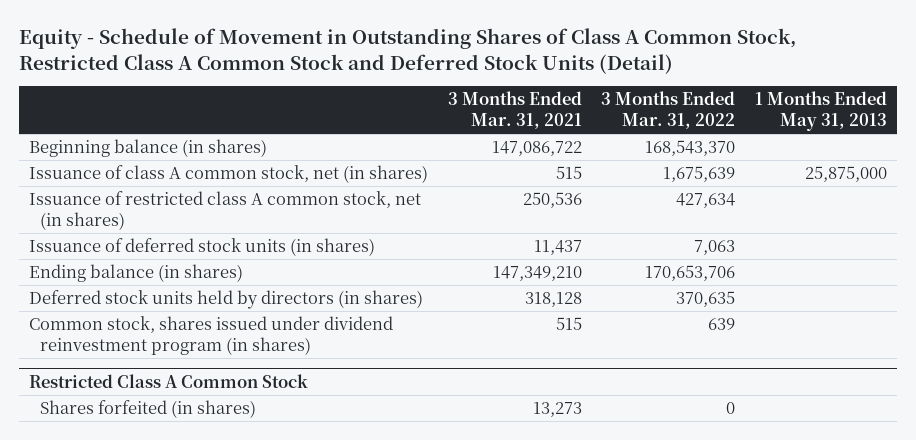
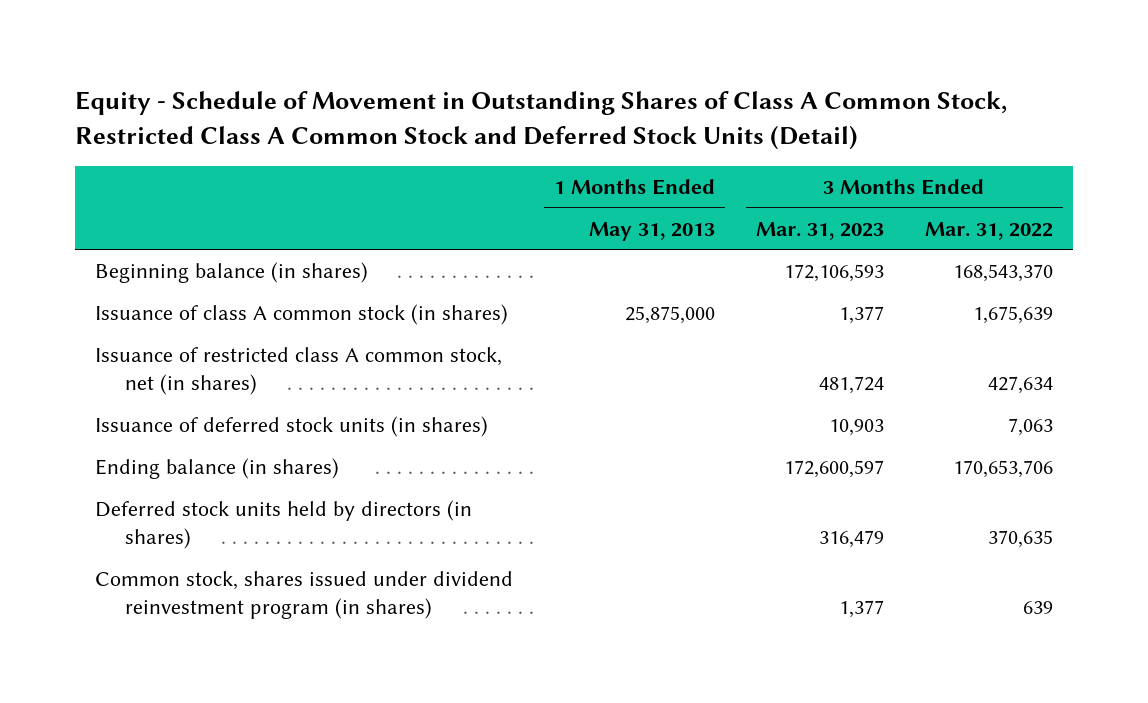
- | 3 Months Ended Mar. 31, 2021 | 3 Months Ended Mar. 31, 2022 | 1 Months Ended May 31, 2013
+ | 1 Months Ended May 31, 2013 | 3 Months Ended Mar. 31, 2023 | 3 Months Ended Mar. 31, 2022
- Issuance of class A common stock, net (in shares) | 515 | 1,675,639 | 25,875,000
+ Issuance of class A common stock (in shares) | 25,875,000 | 1,377 | 1,675,639
- Restricted Class A Common Stock
- Shares forfeited (in shares) | 13,273 | 0 |

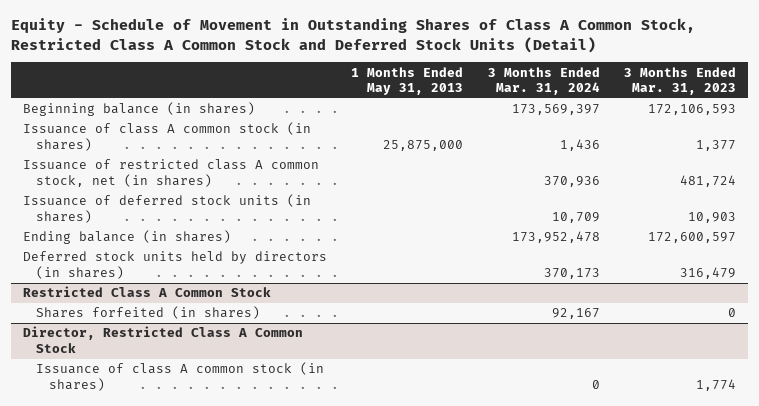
- | 1 Months Ended May 31, 2013 | 3 Months Ended Mar. 31, 2023 | 3 Months Ended Mar. 31, 2022
+ | 1 Months Ended May 31, 2013 | 3 Months Ended Mar. 31, 2024 | 3 Months Ended Mar. 31, 2023
- Common stock, shares issued under dividend reinvestment program (in shares) | | 1,377 | 639
+ Restricted Class A Common Stock
+ Shares forfeited (in shares) | | 92,167 | 0
+ Director, Restricted Class A Common Stock
+ Issuance of class A common stock (in shares) | | 0 | 1,774

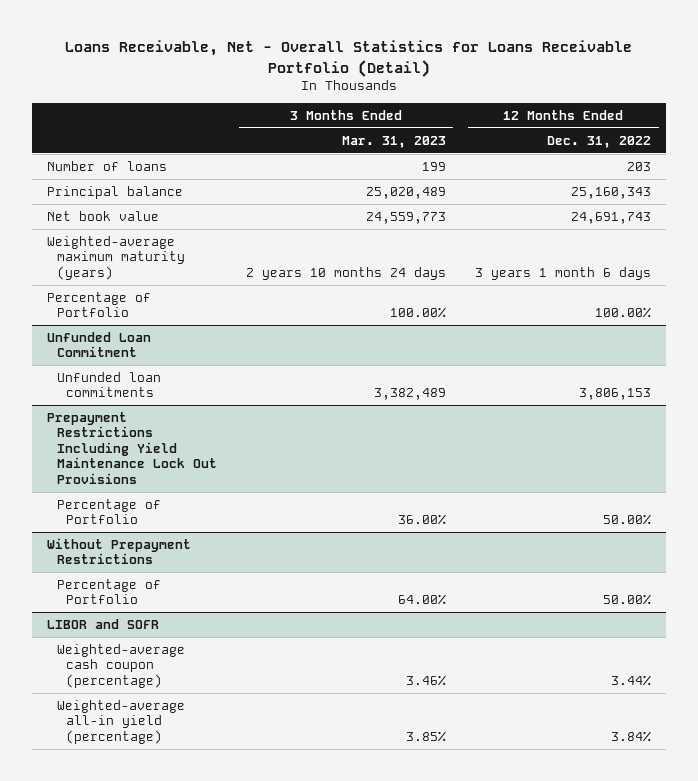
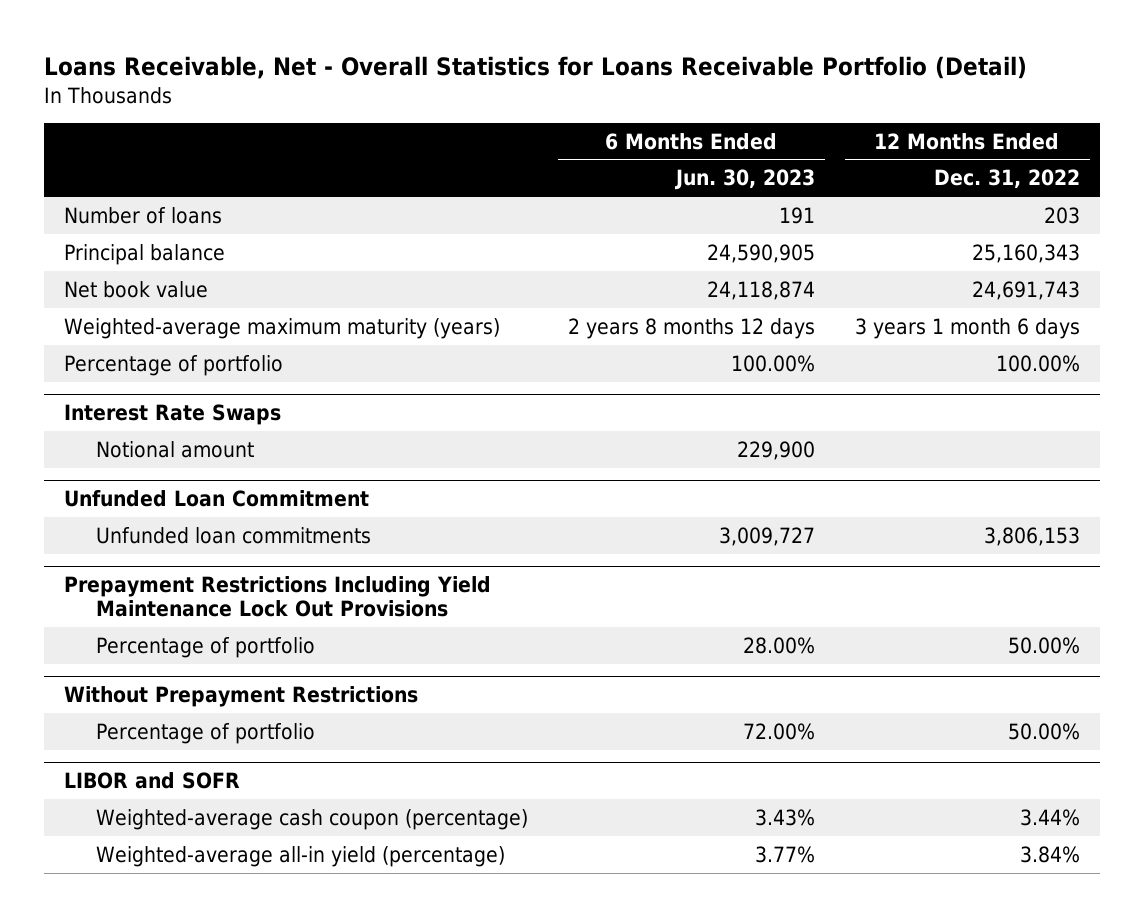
- | 3 Months Ended Mar. 31, 2023 | 12 Months Ended Dec. 31, 2022
+ | 6 Months Ended Jun. 30, 2023 | 12 Months Ended Dec. 31, 2022
- Percentage of Portfolio | 100.00% | 100.00%
+ Percentage of portfolio | 100.00% | 100.00%
+ Interest Rate Swaps
+ Notional amount | 229,900 |
@ Prepayment Restrictions Including Yield Maintenance Lock Out Provisions
- Percentage of Portfolio | 36.00% | 50.00%
+ Percentage of portfolio | 28.00% | 50.00%
@ Without Prepayment Restrictions
- Percentage of Portfolio | 64.00% | 50.00%
+ Percentage of portfolio | 72.00% | 50.00%

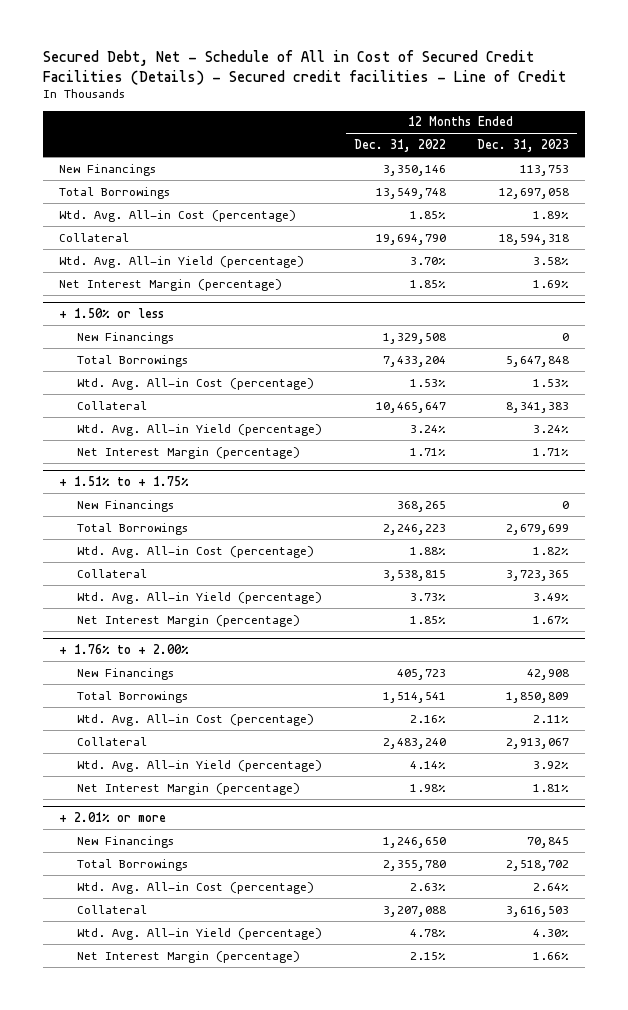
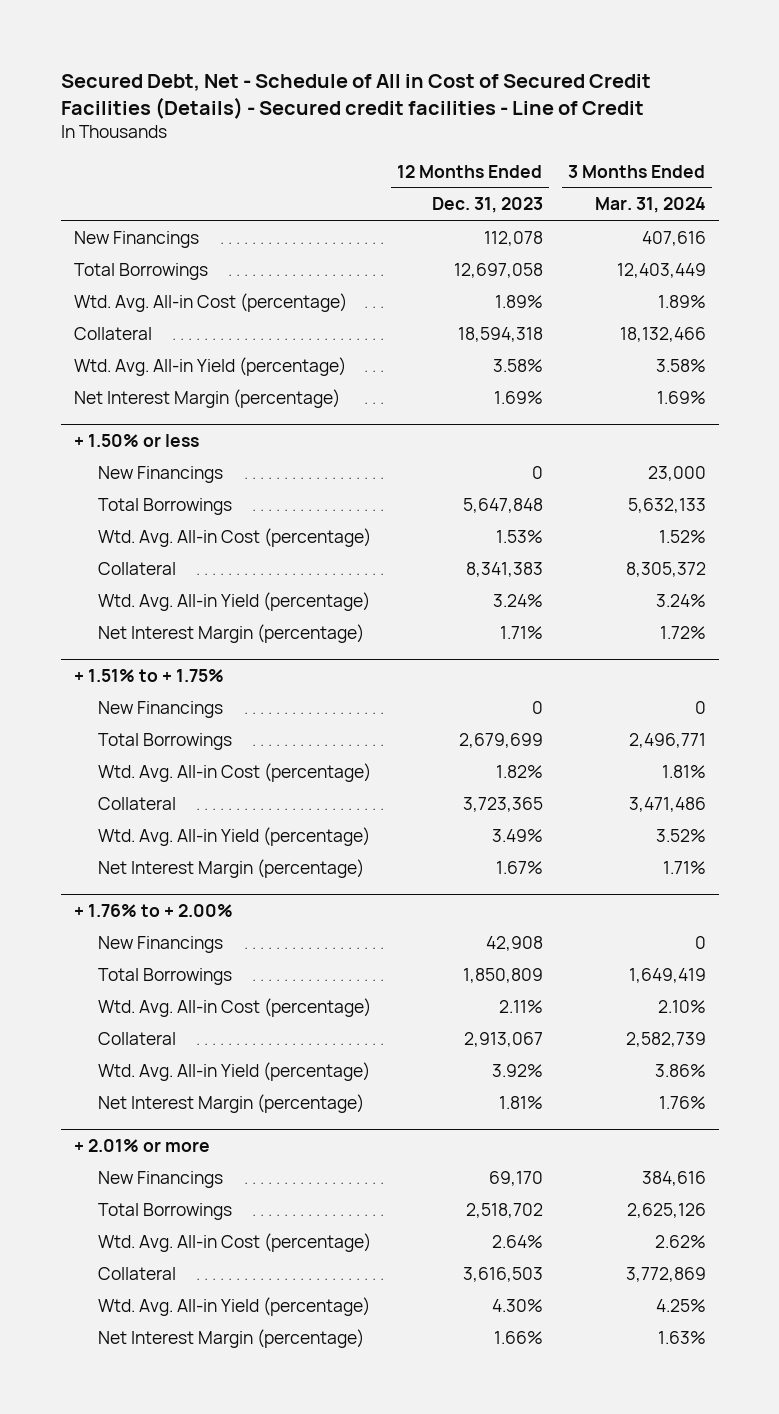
- | 12 Months Ended Dec. 31, 2022 | 12 Months Ended Dec. 31, 2023
+ | 12 Months Ended Dec. 31, 2023 | 3 Months Ended Mar. 31, 2024
- New Financings | 3,350,146 | 113,753
+ New Financings | 112,078 | 407,616
@ + 2.01% or more
- New Financings | 1,246,650 | 70,845
+ New Financings | 69,170 | 384,616

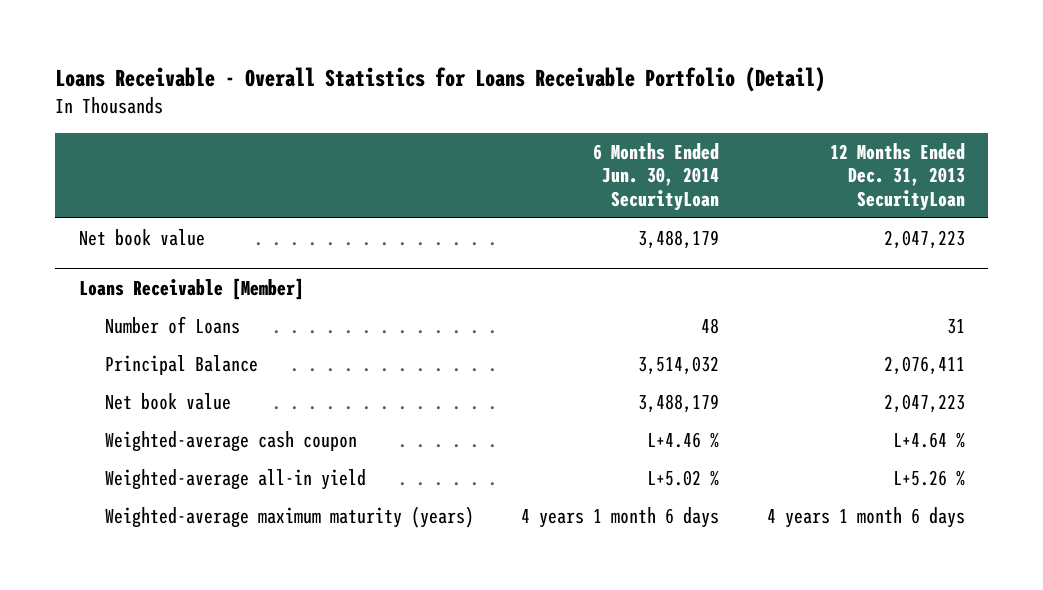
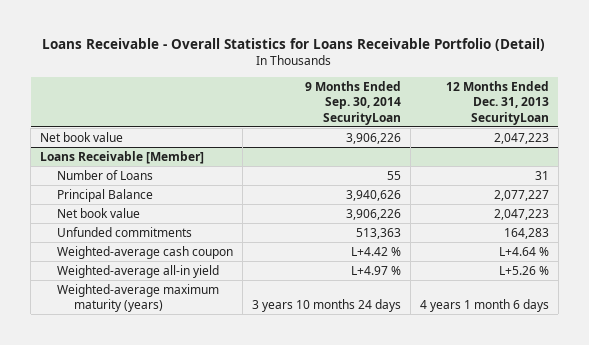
- | 6 Months Ended Jun. 30, 2014 SecurityLoan | 12 Months Ended Dec. 31, 2013 SecurityLoan
+ | 9 Months Ended Sep. 30, 2014 SecurityLoan | 12 Months Ended Dec. 31, 2013 SecurityLoan
@ Loans Receivable [Member]
- Principal Balance | 3,514,032 | 2,076,411
+ Principal Balance | 3,940,626 | 2,077,227
+ Unfunded commitments | 513,363 | 164,283

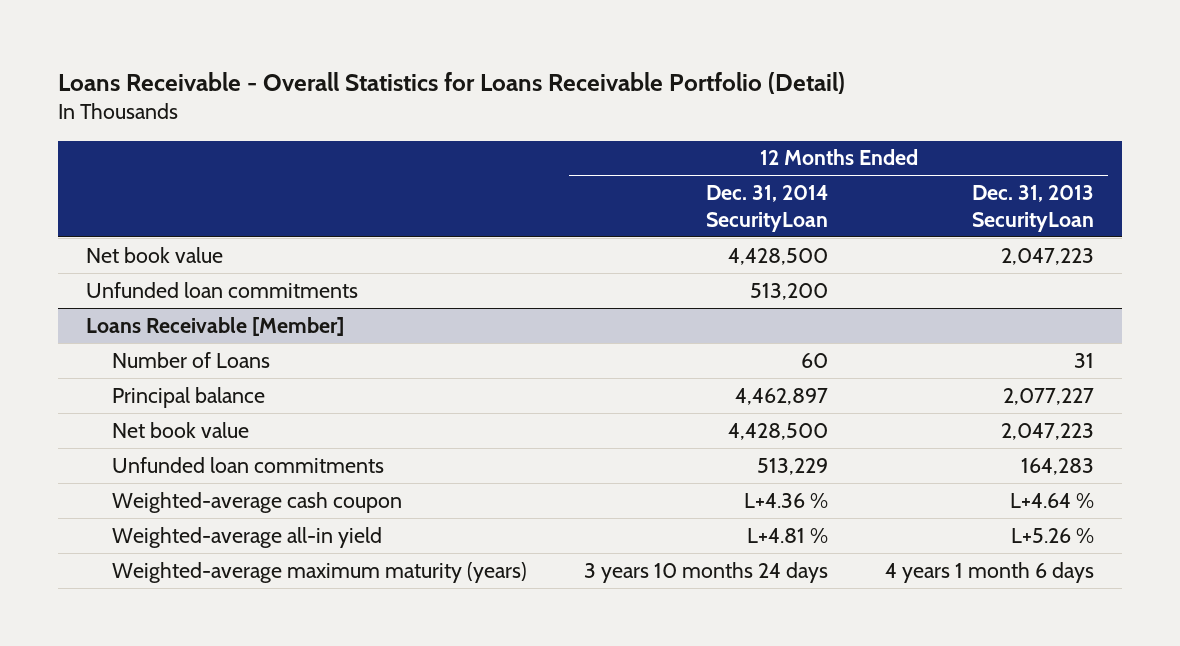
- | 9 Months Ended Sep. 30, 2014 SecurityLoan | 12 Months Ended Dec. 31, 2013 SecurityLoan
+ | 12 Months Ended Dec. 31, 2014 SecurityLoan | 12 Months Ended Dec. 31, 2013 SecurityLoan
+ Unfunded loan commitments | 513,200 |
@ Loans Receivable [Member]
- Principal Balance | 3,940,626 | 2,077,227
+ Principal balance | 4,462,897 | 2,077,227
- Unfunded commitments | 513,363 | 164,283
+ Unfunded loan commitments | 513,229 | 164,283

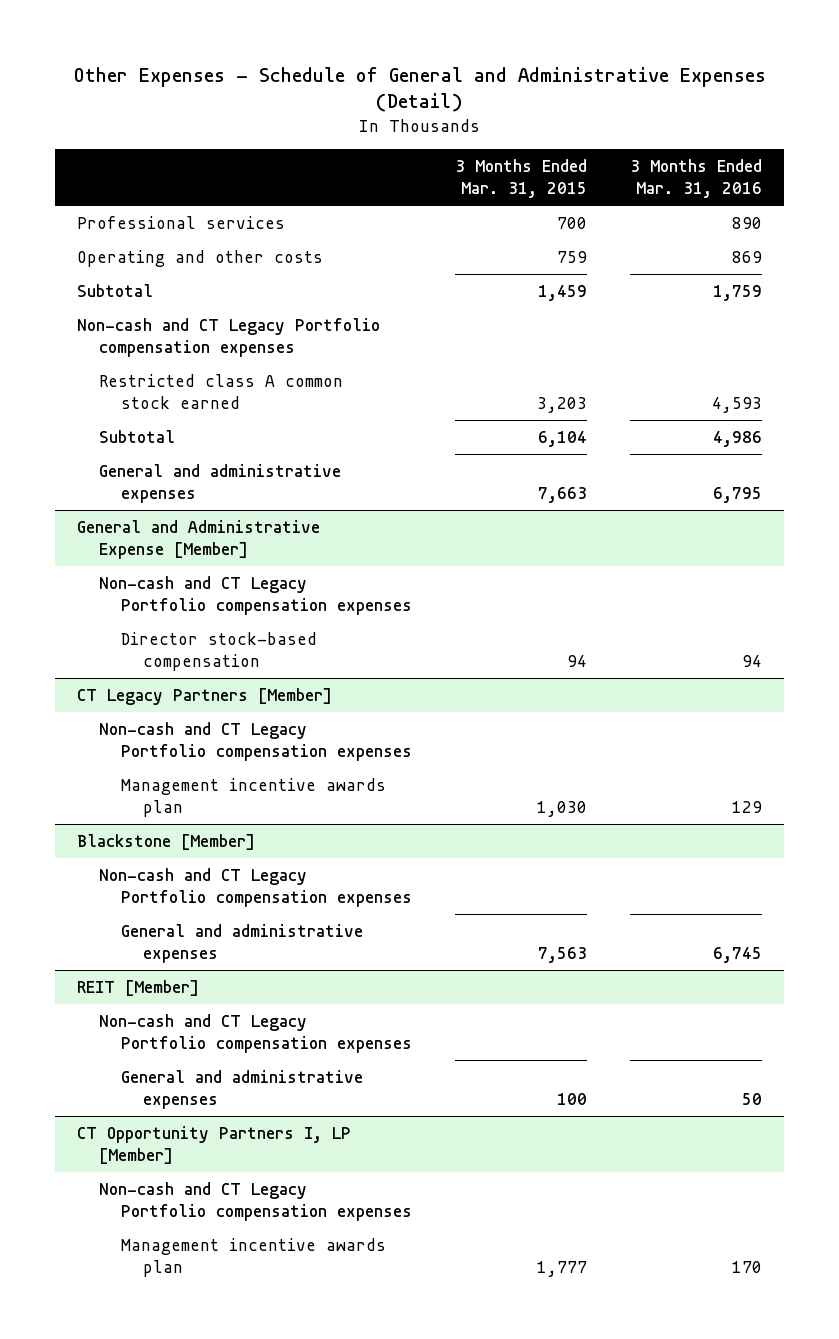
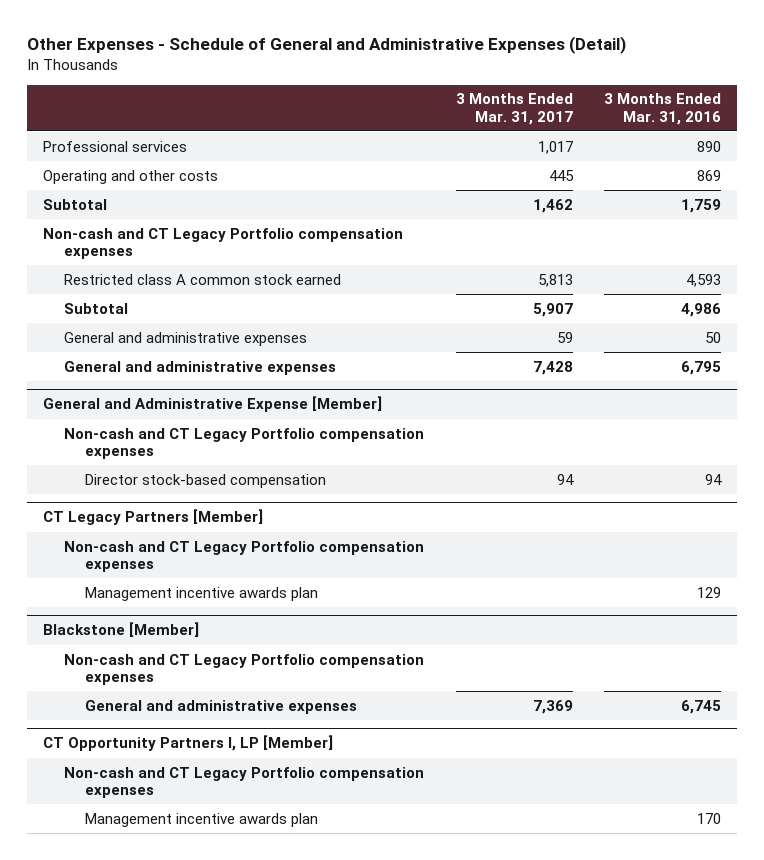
- | 3 Months Ended Mar. 31, 2015 | 3 Months Ended Mar. 31, 2016
+ | 3 Months Ended Mar. 31, 2017 | 3 Months Ended Mar. 31, 2016
+ General and administrative expenses | 59 | 50
- REIT [Member]
- Non-cash and CT Legacy Portfolio compensation expenses
- General and administrative expenses | 100 | 50

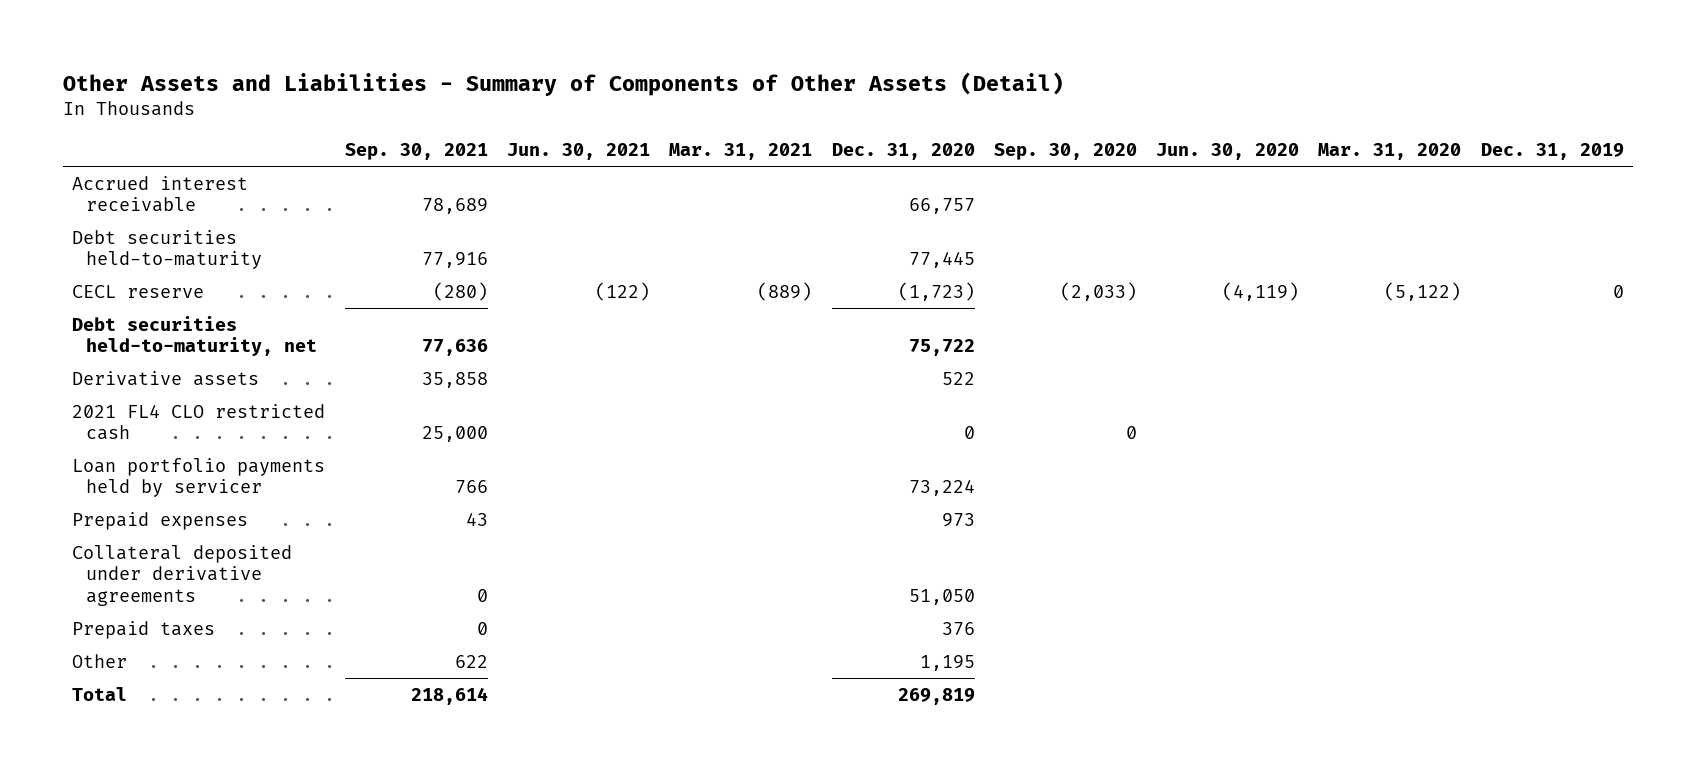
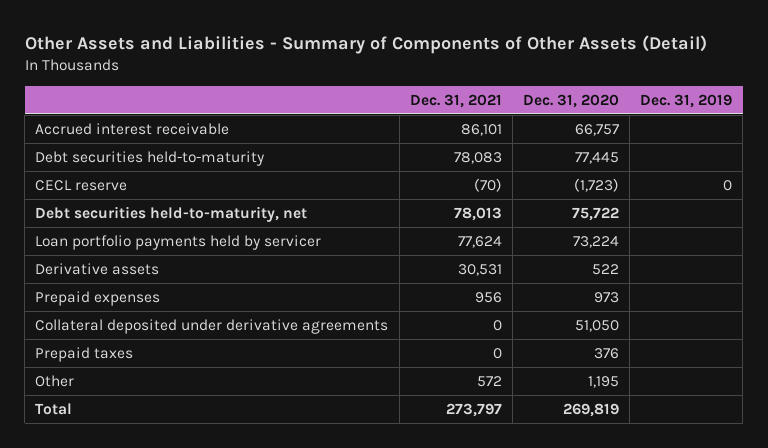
- | Sep. 30, 2021 | Jun. 30, 2021 | Mar. 31, 2021 | Dec. 31, 2020 | Sep. 30, 2020 | Jun. 30, 2020 | Mar. 31, 2020 | Dec. 31, 2019
+ | Dec. 31, 2021 | Dec. 31, 2020 | Dec. 31, 2019
- 2021 FL4 CLO restricted cash | 25,000 | | | 0 | 0 | | |
moved down: Derivative assets | 30,531 | 522 |

